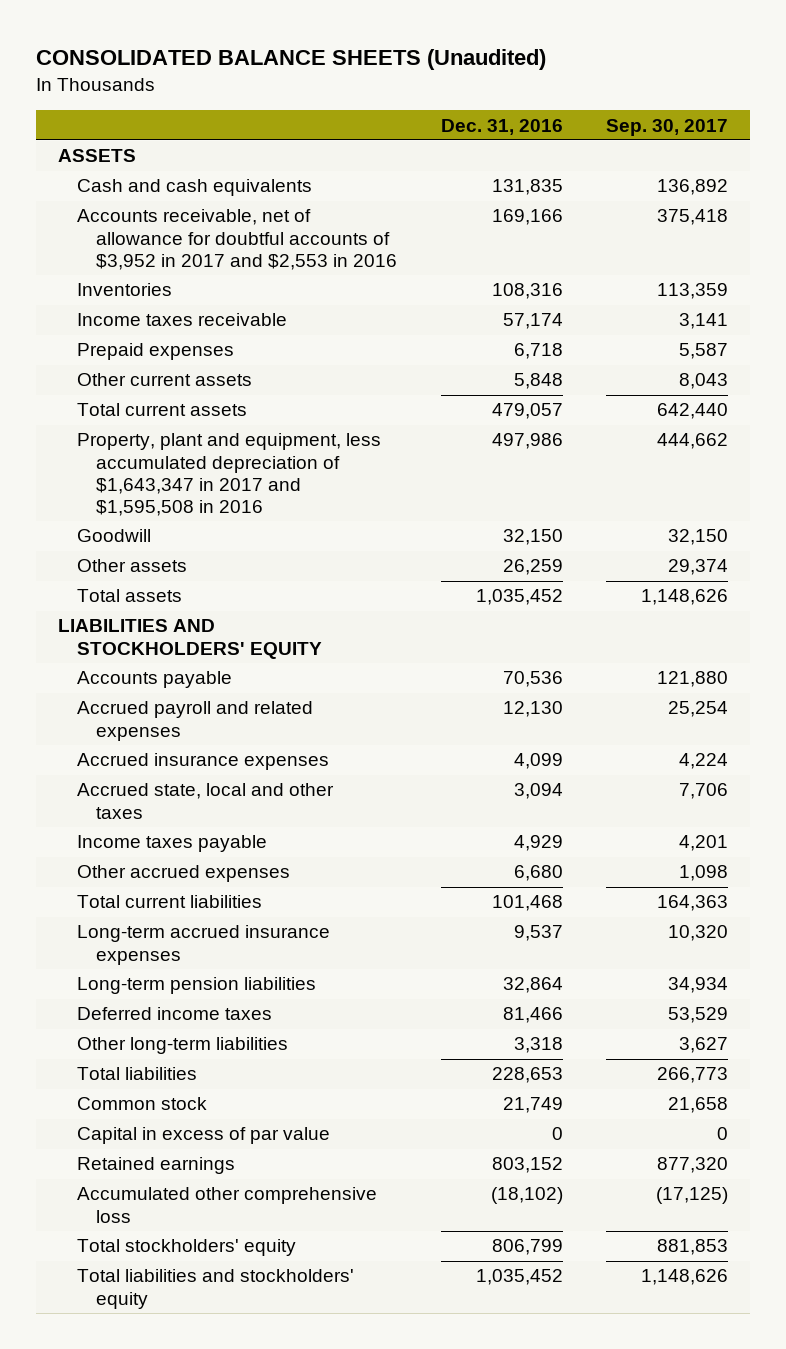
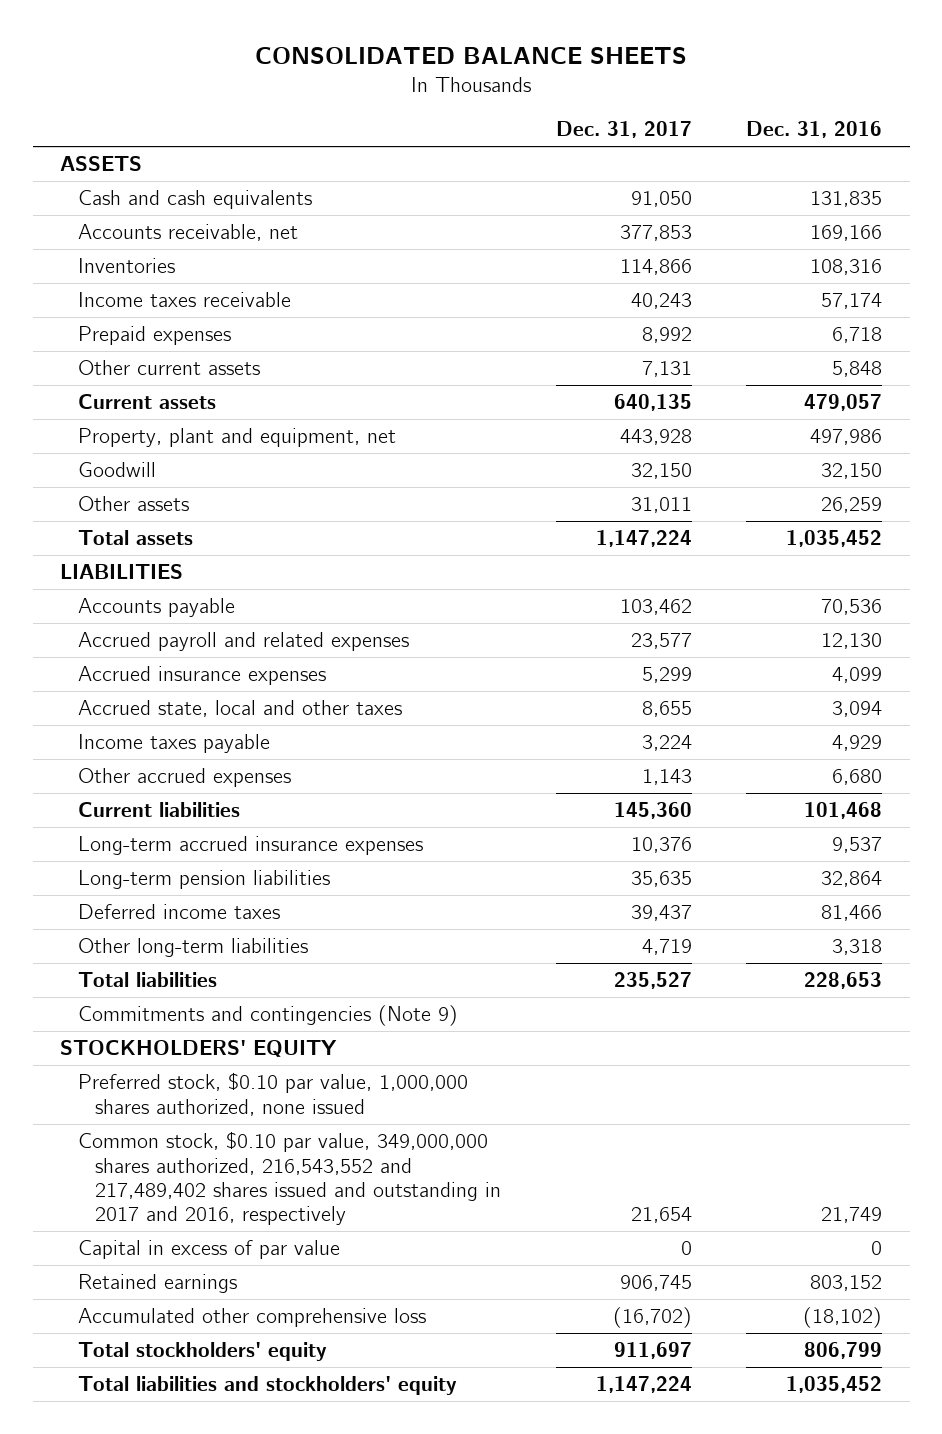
- CONSOLIDATED BALANCE SHEETS (Unaudited)
+ CONSOLIDATED BALANCE SHEETS
- | Dec. 31, 2016 | Sep. 30, 2017
+ | Dec. 31, 2017 | Dec. 31, 2016
- Accounts receivable, net of allowance for doubtful accounts of $3,952 in 2017 and $2,553 in 2016 | 169,166 | 375,418
+ Accounts receivable, net | 377,853 | 169,166
- Total current assets | 479,057 | 642,440
- Property, plant and equipment, less accumulated depreciation of $1,643,347 in 2017 and $1,595,508 in 2016 | 497,986 | 444,662
+ Current assets | 640,135 | 479,057
+ Property, plant and equipment, net | 443,928 | 497,986
- LIABILITIES AND STOCKHOLDERS' EQUITY
+ LIABILITIES
- Total current liabilities | 101,468 | 164,363
+ Current liabilities | 145,360 | 101,468
- Common stock | 21,749 | 21,658
+ Commitments and contingencies (Note 9)
+ STOCKHOLDERS' EQUITY
+ Preferred stock, $0.10 par value, 1,000,000 shares authorized, none issued
+ Common stock, $0.10 par value, 349,000,000 shares authorized, 216,543,552 and 217,489,402 shares issued and outstanding in 2017 and 2016, respectively | 21,654 | 21,749

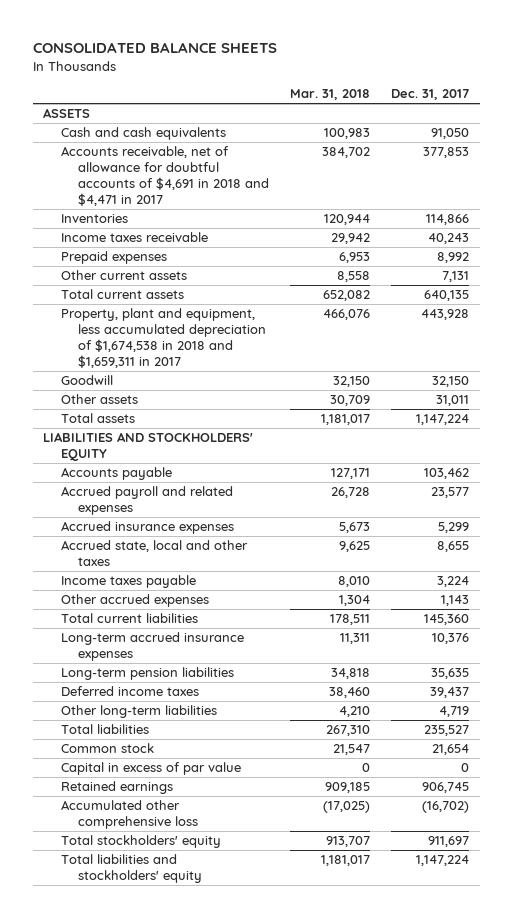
- | Dec. 31, 2017 | Dec. 31, 2016
+ | Mar. 31, 2018 | Dec. 31, 2017
- Accounts receivable, net | 377,853 | 169,166
+ Accounts receivable, net of allowance for doubtful accounts of $4,691 in 2018 and $4,471 in 2017 | 384,702 | 377,853
- Current assets | 640,135 | 479,057
- Property, plant and equipment, net | 443,928 | 497,986
+ Total current assets | 652,082 | 640,135
+ Property, plant and equipment, less accumulated depreciation of $1,674,538 in 2018 and $1,659,311 in 2017 | 466,076 | 443,928
- LIABILITIES
+ LIABILITIES AND STOCKHOLDERS' EQUITY
- Current liabilities | 145,360 | 101,468
+ Total current liabilities | 178,511 | 145,360
- Commitments and contingencies (Note 9)
- STOCKHOLDERS' EQUITY
- Preferred stock, $0.10 par value, 1,000,000 shares authorized, none issued
- Common stock, $0.10 par value, 349,000,000 shares authorized, 216,543,552 and 217,489,402 shares issued and outstanding in 2017 and 2016, respectively | 21,654 | 21,749
+ Common stock | 21,547 | 21,654

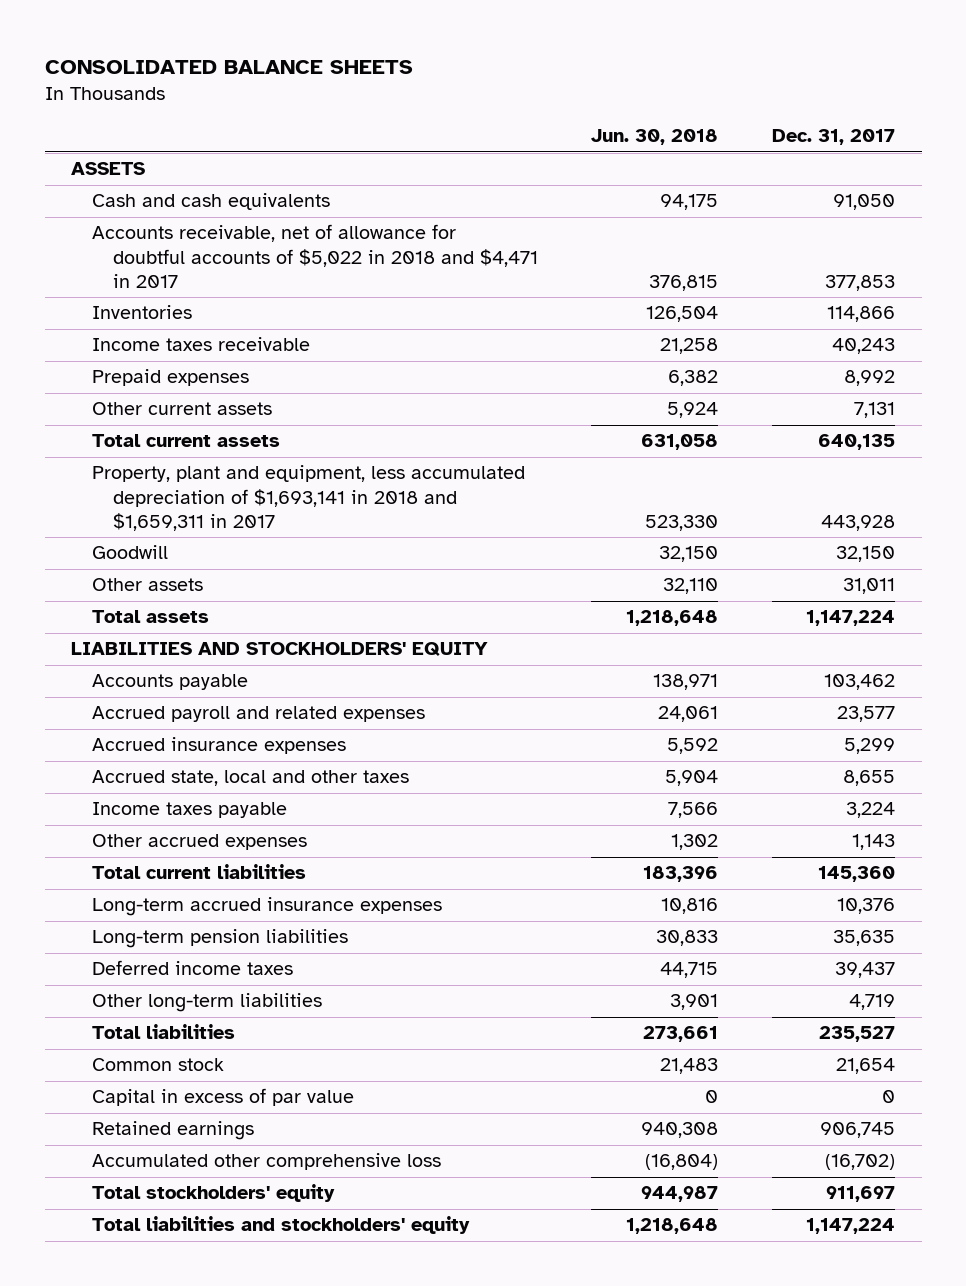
- | Mar. 31, 2018 | Dec. 31, 2017
+ | Jun. 30, 2018 | Dec. 31, 2017
- Accounts receivable, net of allowance for doubtful accounts of $4,691 in 2018 and $4,471 in 2017 | 384,702 | 377,853
+ Accounts receivable, net of allowance for doubtful accounts of $5,022 in 2018 and $4,471 in 2017 | 376,815 | 377,853
- Property, plant and equipment, less accumulated depreciation of $1,674,538 in 2018 and $1,659,311 in 2017 | 466,076 | 443,928
+ Property, plant and equipment, less accumulated depreciation of $1,693,141 in 2018 and $1,659,311 in 2017 | 523,330 | 443,928

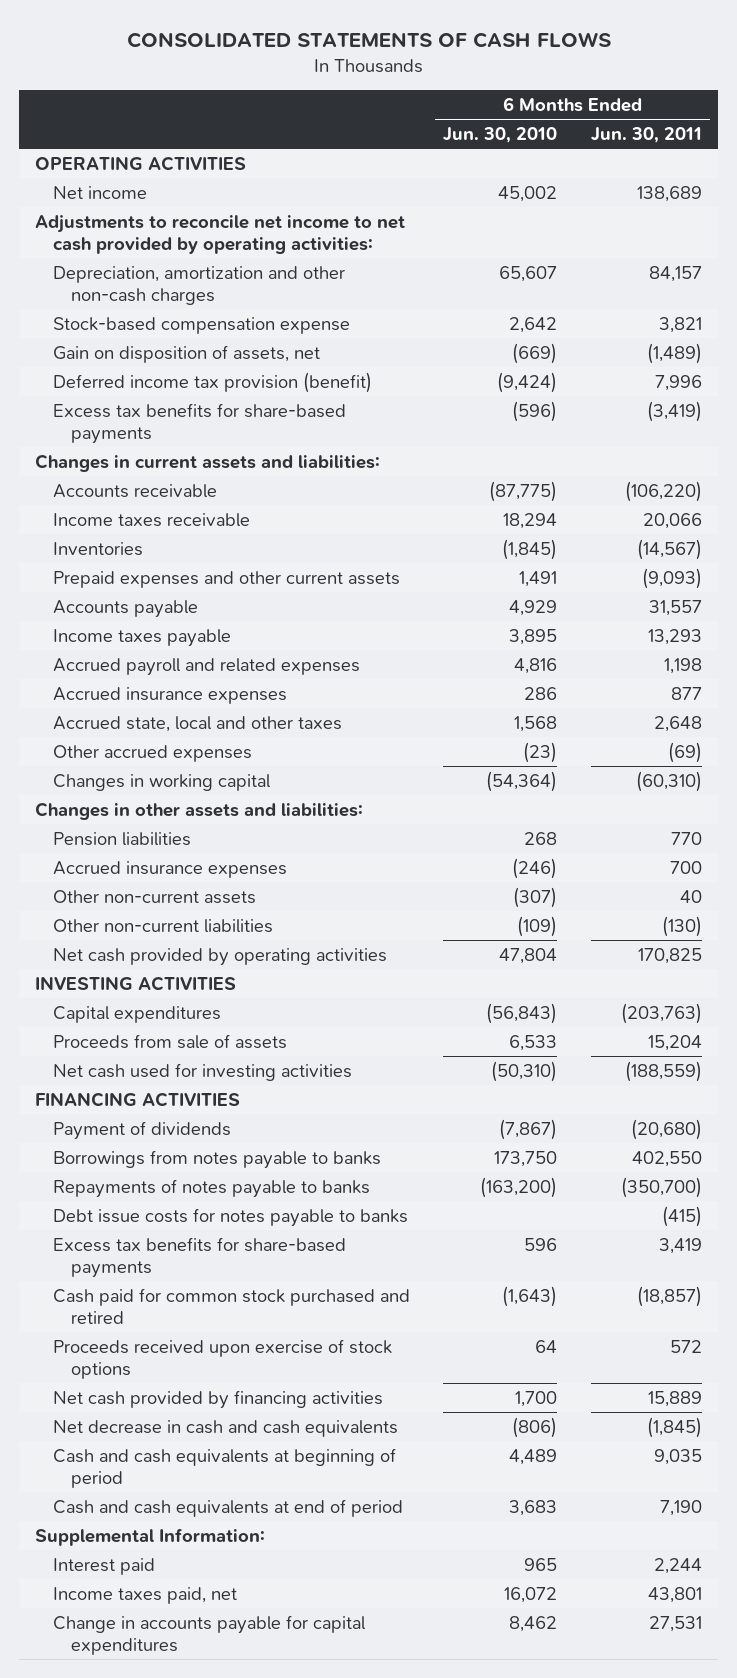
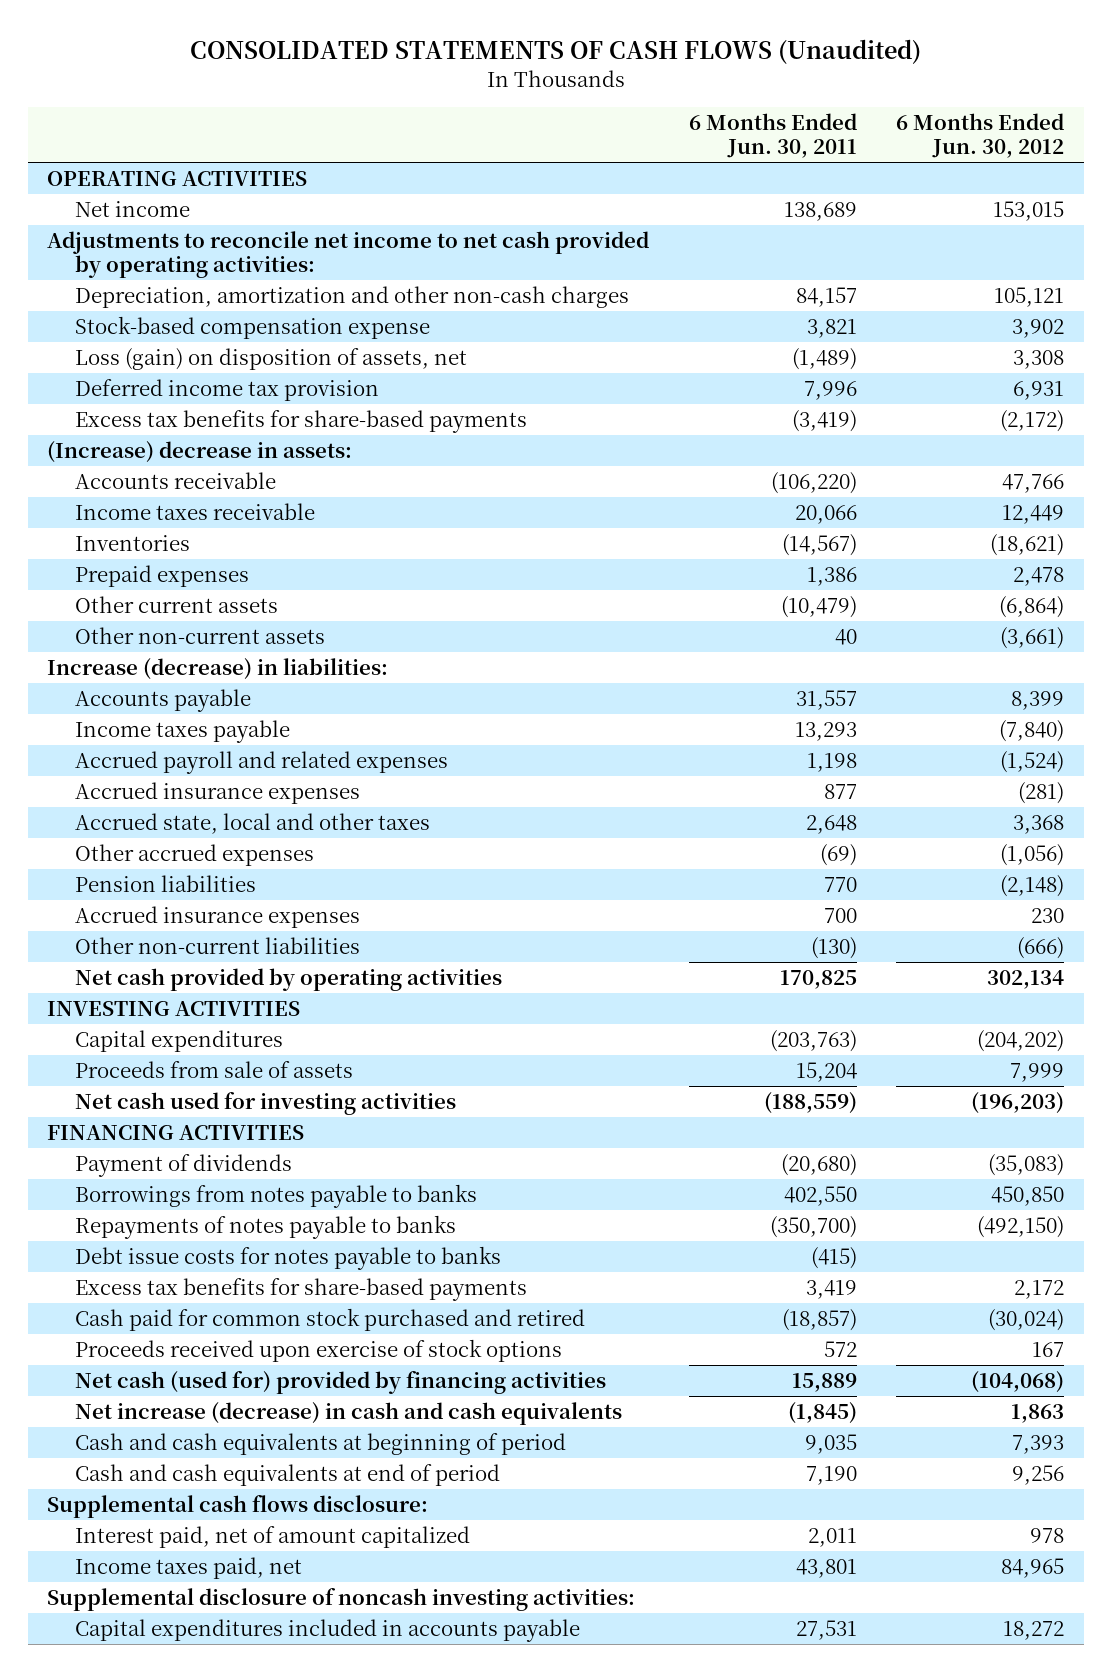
- CONSOLIDATED STATEMENTS OF CASH FLOWS
+ CONSOLIDATED STATEMENTS OF CASH FLOWS (Unaudited)
- | 6 Months Ended Jun. 30, 2010 | 6 Months Ended Jun. 30, 2011
+ | 6 Months Ended Jun. 30, 2011 | 6 Months Ended Jun. 30, 2012
- Gain on disposition of assets, net | (669) | (1,489)
- Deferred income tax provision (benefit) | (9,424) | 7,996
+ Loss (gain) on disposition of assets, net | (1,489) | 3,308
+ Deferred income tax provision | 7,996 | 6,931
- Changes in current assets and liabilities:
+ (Increase) decrease in assets:
- Prepaid expenses and other current assets | 1,491 | (9,093)
+ Prepaid expenses | 1,386 | 2,478
+ Other current assets | (10,479) | (6,864)
moved up: Other non-current assets | 40 | (3,661)
+ Increase (decrease) in liabilities:
- Changes in working capital | (54,364) | (60,310)
- Changes in other assets and liabilities:
- Net cash provided by financing activities | 1,700 | 15,889
- Net decrease in cash and cash equivalents | (806) | (1,845)
+ Net cash (used for) provided by financing activities | 15,889 | (104,068)
+ Net increase (decrease) in cash and cash equivalents | (1,845) | 1,863
- Supplemental Information:
- Interest paid | 965 | 2,244
+ Supplemental cash flows disclosure:
+ Interest paid, net of amount capitalized | 2,011 | 978
- Change in accounts payable for capital expenditures | 8,462 | 27,531
+ Supplemental disclosure of noncash investing activities:
+ Capital expenditures included in accounts payable | 27,531 | 18,272

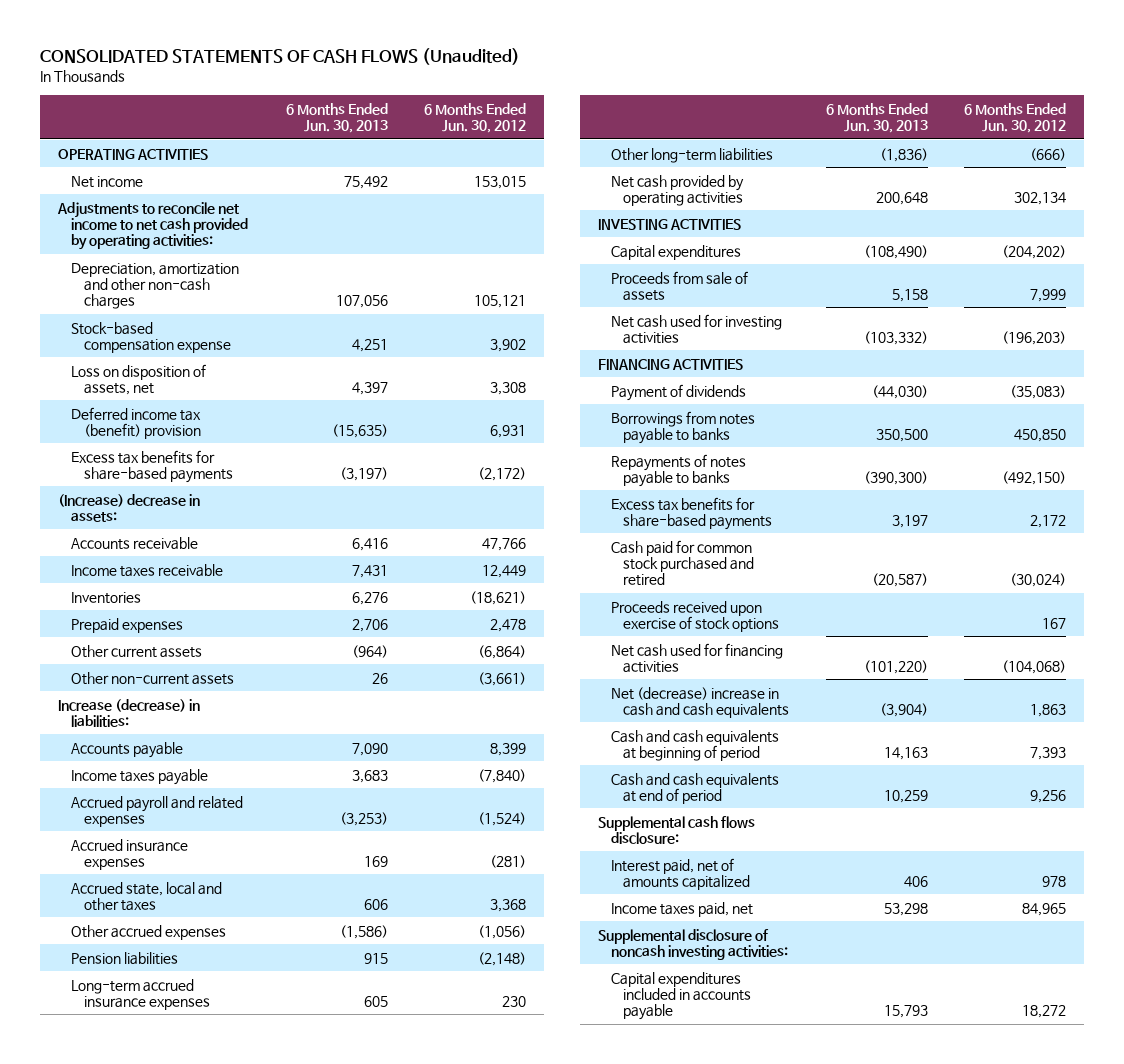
- | 6 Months Ended Jun. 30, 2011 | 6 Months Ended Jun. 30, 2012
+ | 6 Months Ended Jun. 30, 2013 | 6 Months Ended Jun. 30, 2012
- Loss (gain) on disposition of assets, net | (1,489) | 3,308
- Deferred income tax provision | 7,996 | 6,931
+ Loss on disposition of assets, net | 4,397 | 3,308
+ Deferred income tax (benefit) provision | (15,635) | 6,931
- Accrued insurance expenses | 700 | 230
- Other non-current liabilities | (130) | (666)
+ Long-term accrued insurance expenses | 605 | 230
+ Other long-term liabilities | (1,836) | (666)
- Debt issue costs for notes payable to banks | (415) |
- Net cash (used for) provided by financing activities | 15,889 | (104,068)
- Net increase (decrease) in cash and cash equivalents | (1,845) | 1,863
+ Net cash used for financing activities | (101,220) | (104,068)
+ Net (decrease) increase in cash and cash equivalents | (3,904) | 1,863
- Interest paid, net of amount capitalized | 2,011 | 978
+ Interest paid, net of amounts capitalized | 406 | 978

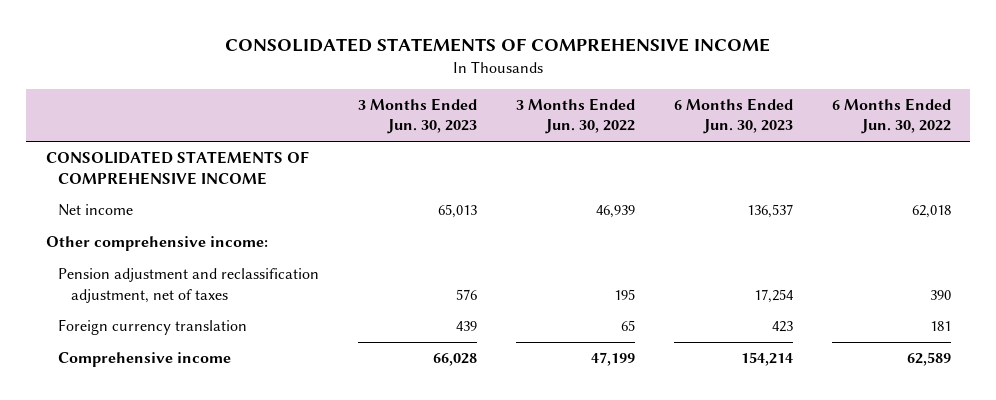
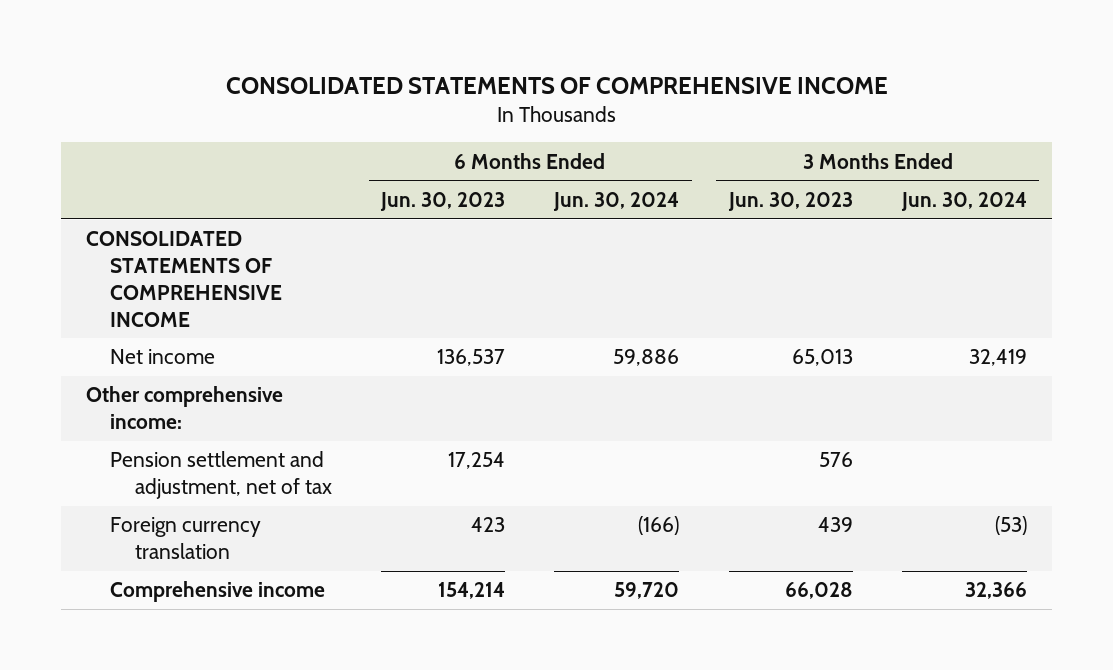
- | 3 Months Ended Jun. 30, 2023 | 3 Months Ended Jun. 30, 2022 | 6 Months Ended Jun. 30, 2023 | 6 Months Ended Jun. 30, 2022
+ | 6 Months Ended Jun. 30, 2023 | 6 Months Ended Jun. 30, 2024 | 3 Months Ended Jun. 30, 2023 | 3 Months Ended Jun. 30, 2024
- Pension adjustment and reclassification adjustment, net of taxes | 576 | 195 | 17,254 | 390
+ Pension settlement and adjustment, net of tax | 17,254 | | 576 |

